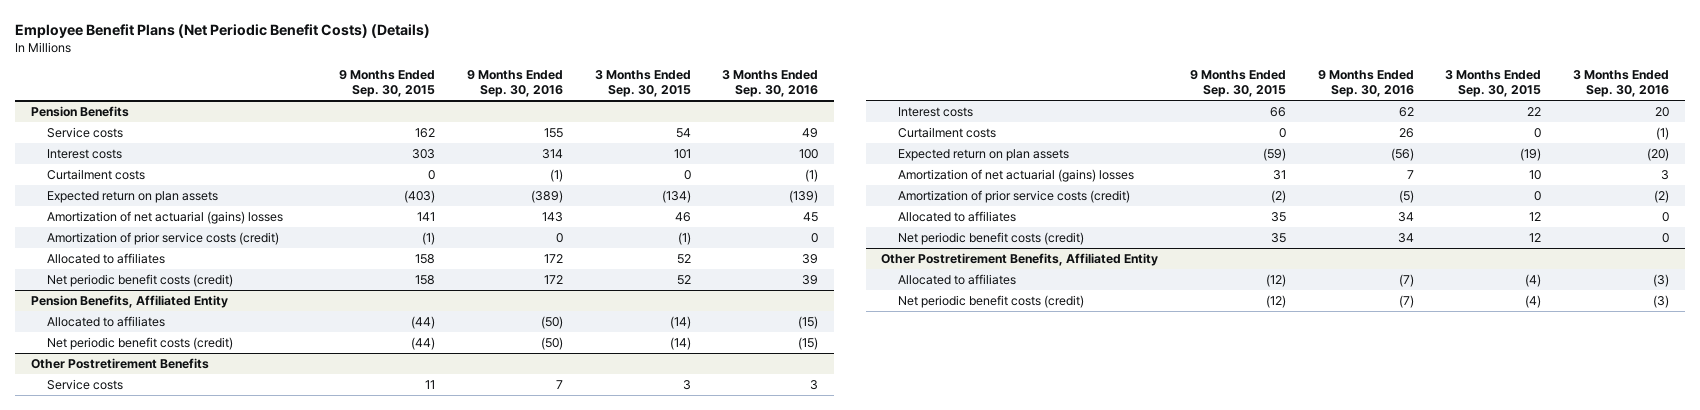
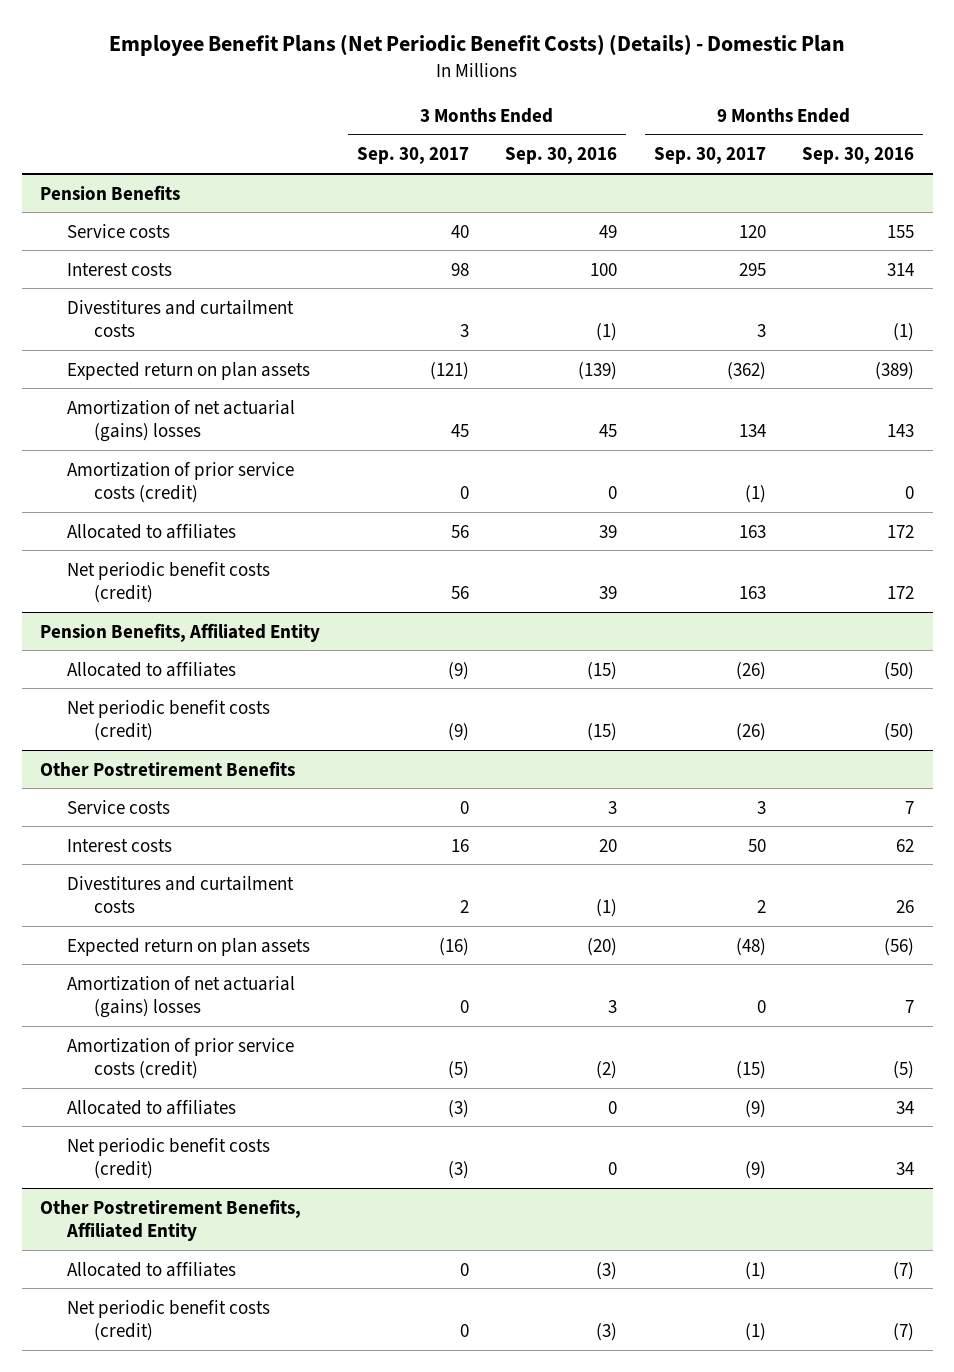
- Employee Benefit Plans (Net Periodic Benefit Costs) (Details)
+ Employee Benefit Plans (Net Periodic Benefit Costs) (Details) - Domestic Plan
- | 9 Months Ended Sep. 30, 2015 | 9 Months Ended Sep. 30, 2016 | 3 Months Ended Sep. 30, 2015 | 3 Months Ended Sep. 30, 2016
+ | 3 Months Ended Sep. 30, 2017 | 3 Months Ended Sep. 30, 2016 | 9 Months Ended Sep. 30, 2017 | 9 Months Ended Sep. 30, 2016
@ Pension Benefits
- Curtailment costs | 0 | (1) | 0 | (1)
+ Divestitures and curtailment costs | 3 | (1) | 3 | (1)
@ Other Postretirement Benefits
- Curtailment costs | 0 | 26 | 0 | (1)
+ Divestitures and curtailment costs | 2 | (1) | 2 | 26

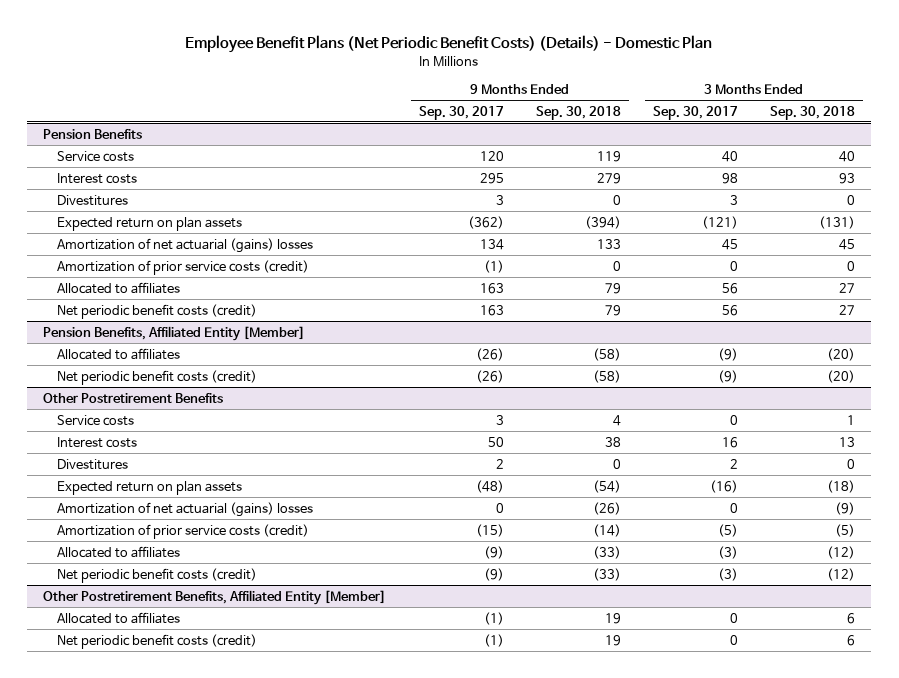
- | 3 Months Ended Sep. 30, 2017 | 3 Months Ended Sep. 30, 2016 | 9 Months Ended Sep. 30, 2017 | 9 Months Ended Sep. 30, 2016
+ | 9 Months Ended Sep. 30, 2017 | 9 Months Ended Sep. 30, 2018 | 3 Months Ended Sep. 30, 2017 | 3 Months Ended Sep. 30, 2018
@ Pension Benefits
- Divestitures and curtailment costs | 3 | (1) | 3 | (1)
+ Divestitures | 3 | 0 | 3 | 0
- Pension Benefits, Affiliated Entity
+ Pension Benefits, Affiliated Entity [Member]
@ Other Postretirement Benefits
- Divestitures and curtailment costs | 2 | (1) | 2 | 26
+ Divestitures | 2 | 0 | 2 | 0
- Other Postretirement Benefits, Affiliated Entity
+ Other Postretirement Benefits, Affiliated Entity [Member]

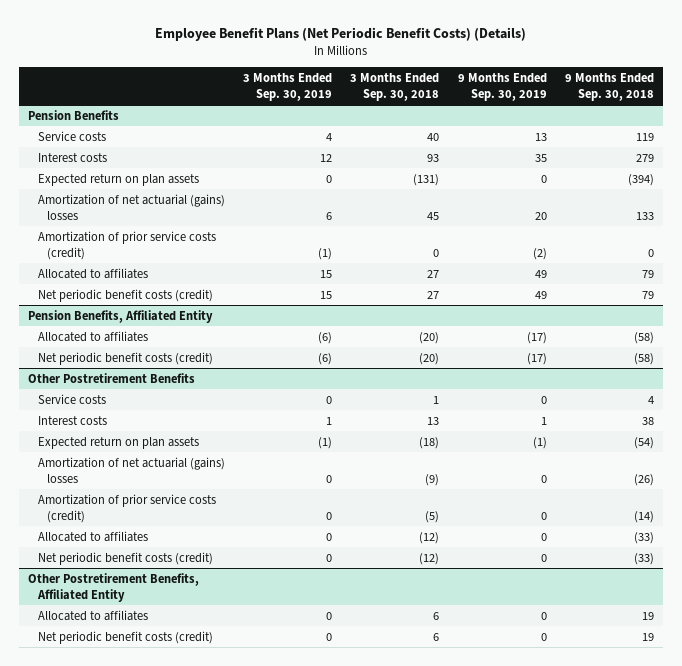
- Employee Benefit Plans (Net Periodic Benefit Costs) (Details) - Domestic Plan
+ Employee Benefit Plans (Net Periodic Benefit Costs) (Details)
- | 9 Months Ended Sep. 30, 2017 | 9 Months Ended Sep. 30, 2018 | 3 Months Ended Sep. 30, 2017 | 3 Months Ended Sep. 30, 2018
+ | 3 Months Ended Sep. 30, 2019 | 3 Months Ended Sep. 30, 2018 | 9 Months Ended Sep. 30, 2019 | 9 Months Ended Sep. 30, 2018
@ Pension Benefits
- Divestitures | 3 | 0 | 3 | 0
- Pension Benefits, Affiliated Entity [Member]
+ Pension Benefits, Affiliated Entity
@ Other Postretirement Benefits
- Divestitures | 2 | 0 | 2 | 0
- Other Postretirement Benefits, Affiliated Entity [Member]
+ Other Postretirement Benefits, Affiliated Entity

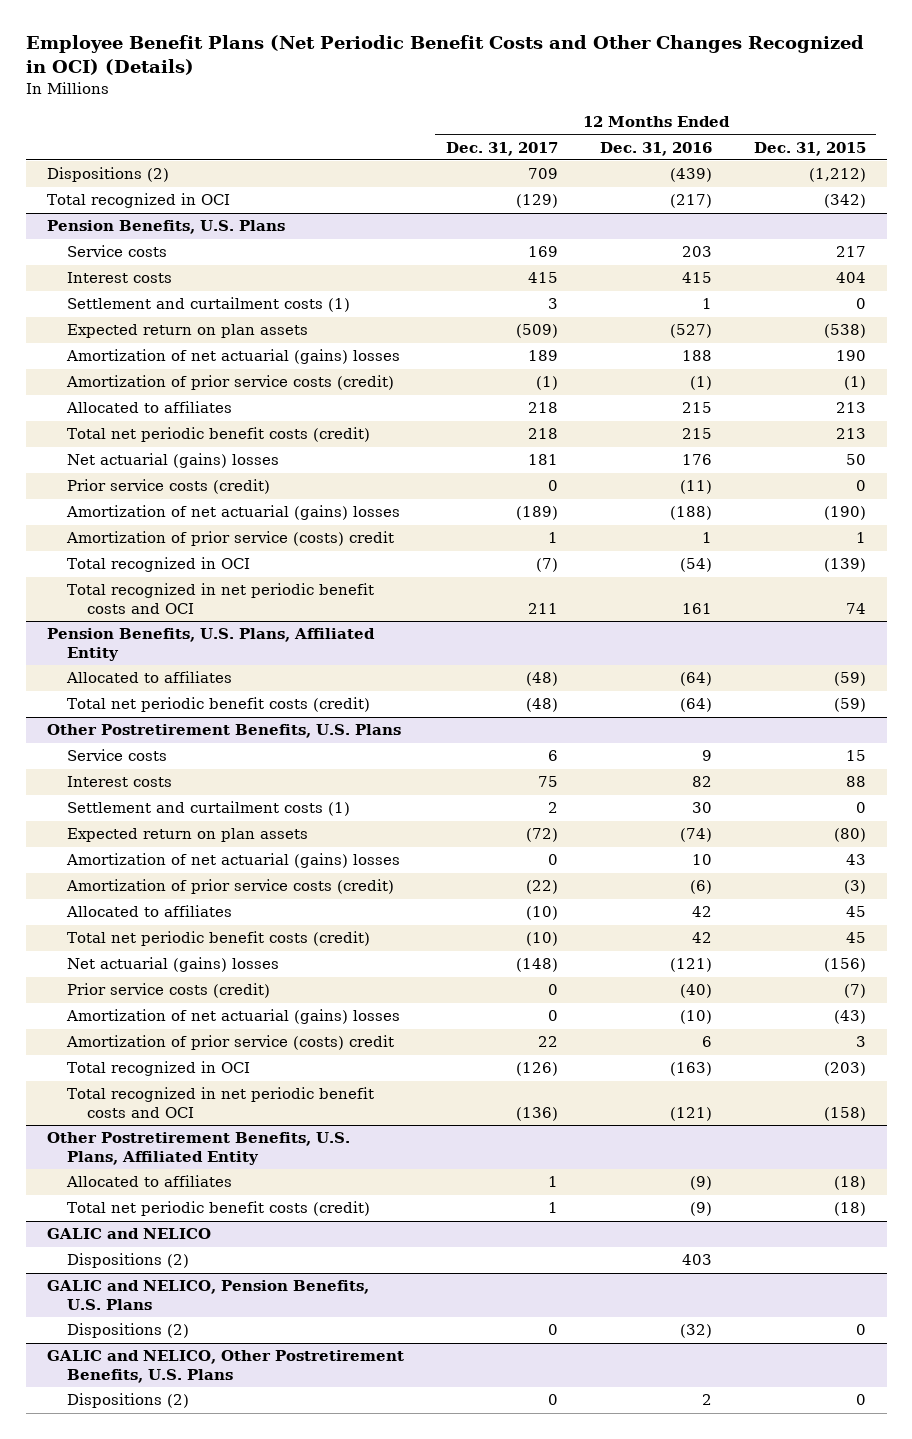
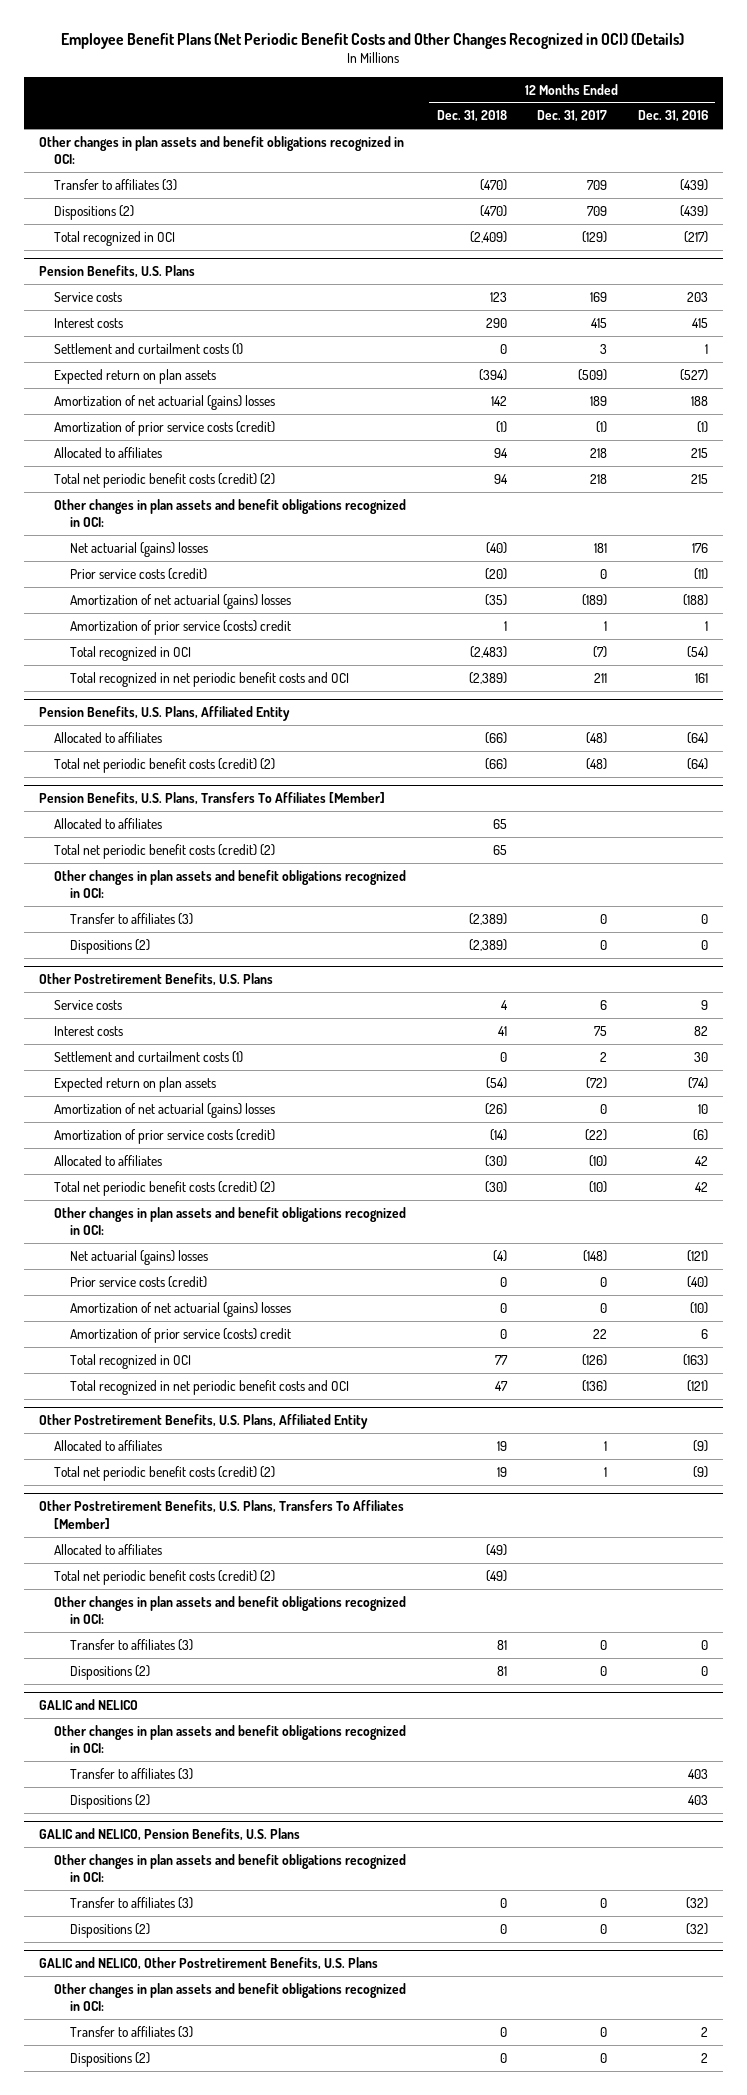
- | 12 Months Ended Dec. 31, 2017 | 12 Months Ended Dec. 31, 2016 | 12 Months Ended Dec. 31, 2015
+ | 12 Months Ended Dec. 31, 2018 | 12 Months Ended Dec. 31, 2017 | 12 Months Ended Dec. 31, 2016
+ Other changes in plan assets and benefit obligations recognized in OCI:
+ Transfer to affiliates (3) | (470) | 709 | (439)
@ Pension Benefits, U.S. Plans
- Total net periodic benefit costs (credit) | 218 | 215 | 213
+ Total net periodic benefit costs (credit) (2) | 94 | 218 | 215
+ Other changes in plan assets and benefit obligations recognized in OCI:
@ Pension Benefits, U.S. Plans, Affiliated Entity
- Total net periodic benefit costs (credit) | (48) | (64) | (59)
+ Total net periodic benefit costs (credit) (2) | (66) | (48) | (64)
+ Pension Benefits, U.S. Plans, Transfers To Affiliates [Member]
+ Allocated to affiliates | 65 | |
+ Total net periodic benefit costs (credit) (2) | 65 | |
+ Other changes in plan assets and benefit obligations recognized in OCI:
+ Transfer to affiliates (3) | (2,389) | 0 | 0
+ Dispositions (2) | (2,389) | 0 | 0
@ Other Postretirement Benefits, U.S. Plans
- Total net periodic benefit costs (credit) | (10) | 42 | 45
+ Total net periodic benefit costs (credit) (2) | (30) | (10) | 42
+ Other changes in plan assets and benefit obligations recognized in OCI:
@ Other Postretirement Benefits, U.S. Plans, Affiliated Entity
- Total net periodic benefit costs (credit) | 1 | (9) | (18)
+ Total net periodic benefit costs (credit) (2) | 19 | 1 | (9)
+ Other Postretirement Benefits, U.S. Plans, Transfers To Affiliates [Member]
+ Allocated to affiliates | (49) | |
+ Total net periodic benefit costs (credit) (2) | (49) | |
+ Other changes in plan assets and benefit obligations recognized in OCI:
+ Transfer to affiliates (3) | 81 | 0 | 0
+ Dispositions (2) | 81 | 0 | 0
@ GALIC and NELICO
+ Other changes in plan assets and benefit obligations recognized in OCI:
+ Transfer to affiliates (3) | | | 403
@ GALIC and NELICO, Pension Benefits, U.S. Plans
+ Other changes in plan assets and benefit obligations recognized in OCI:
+ Transfer to affiliates (3) | 0 | 0 | (32)
@ GALIC and NELICO, Other Postretirement Benefits, U.S. Plans
+ Other changes in plan assets and benefit obligations recognized in OCI:
+ Transfer to affiliates (3) | 0 | 0 | 2

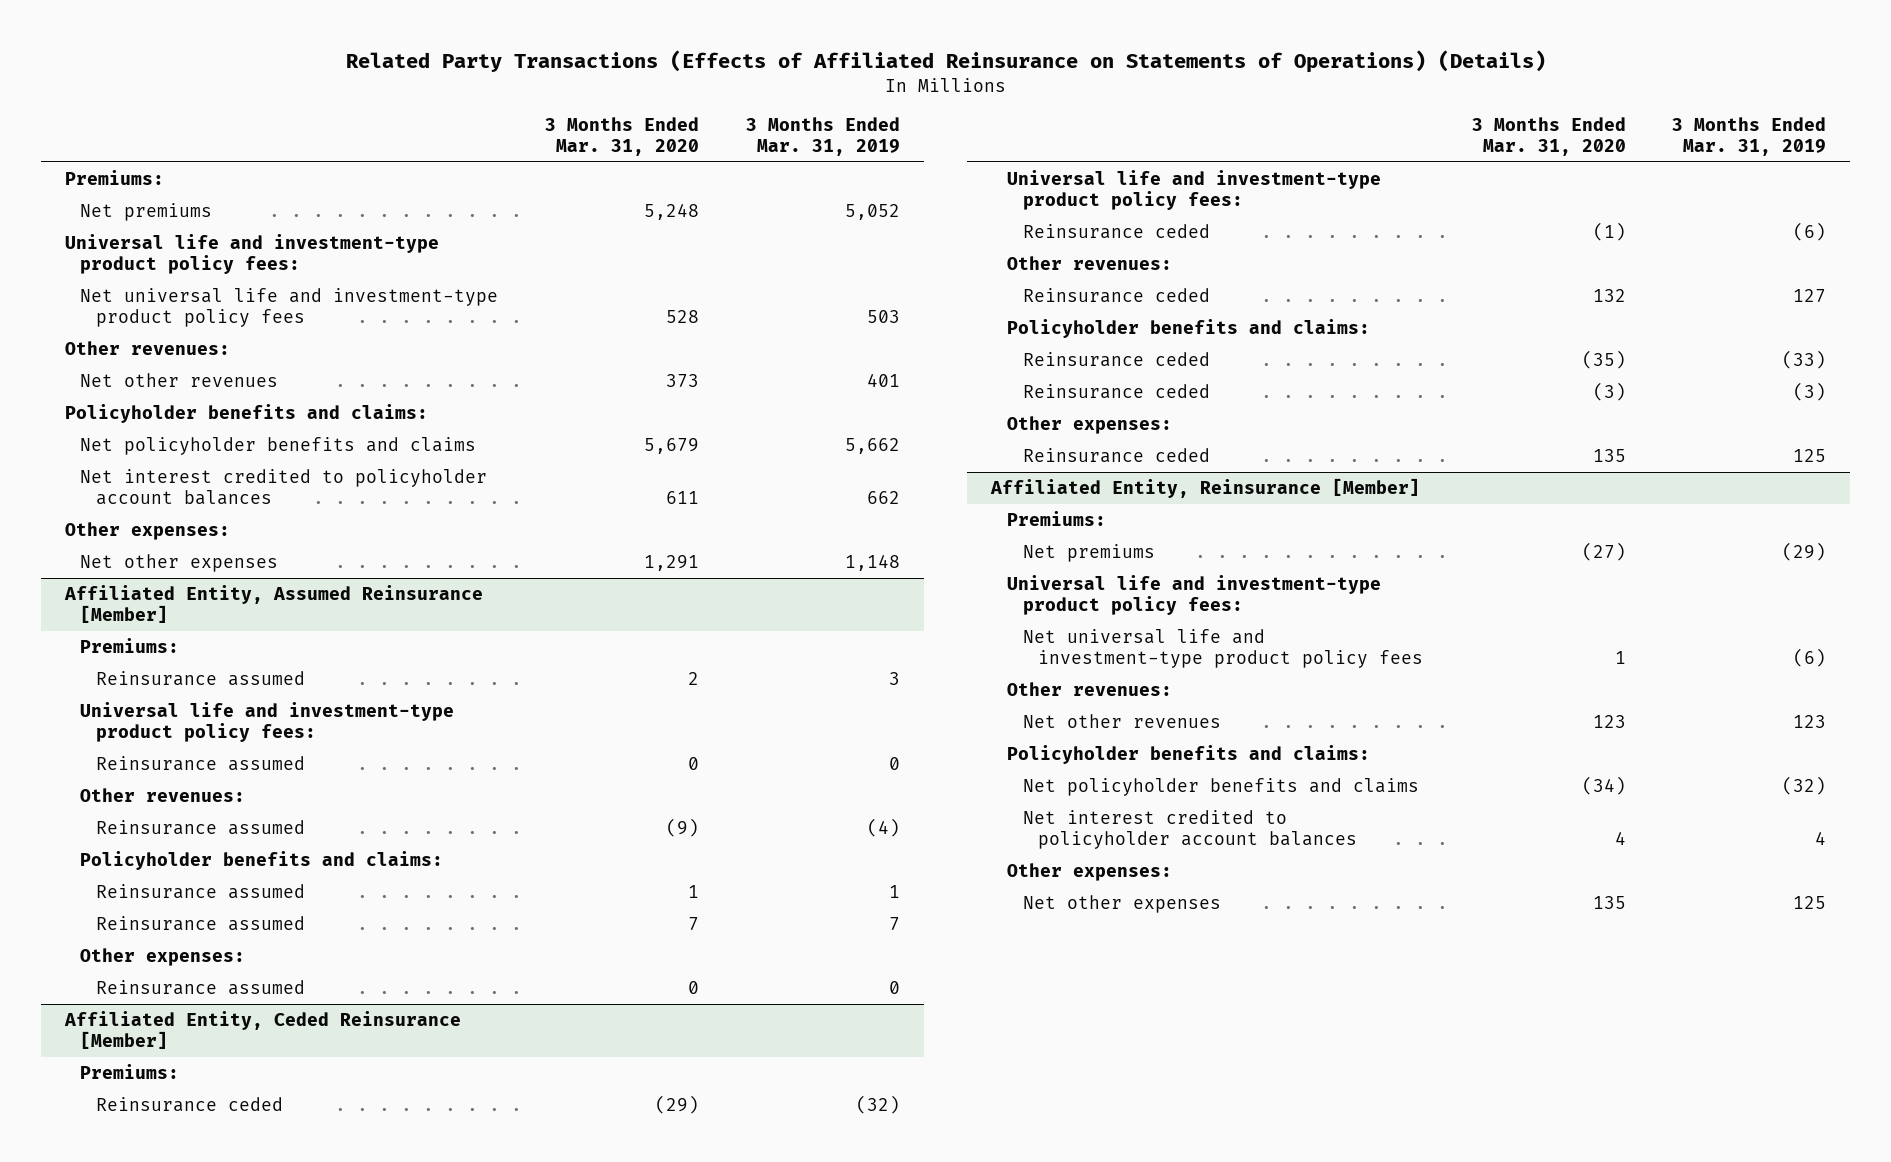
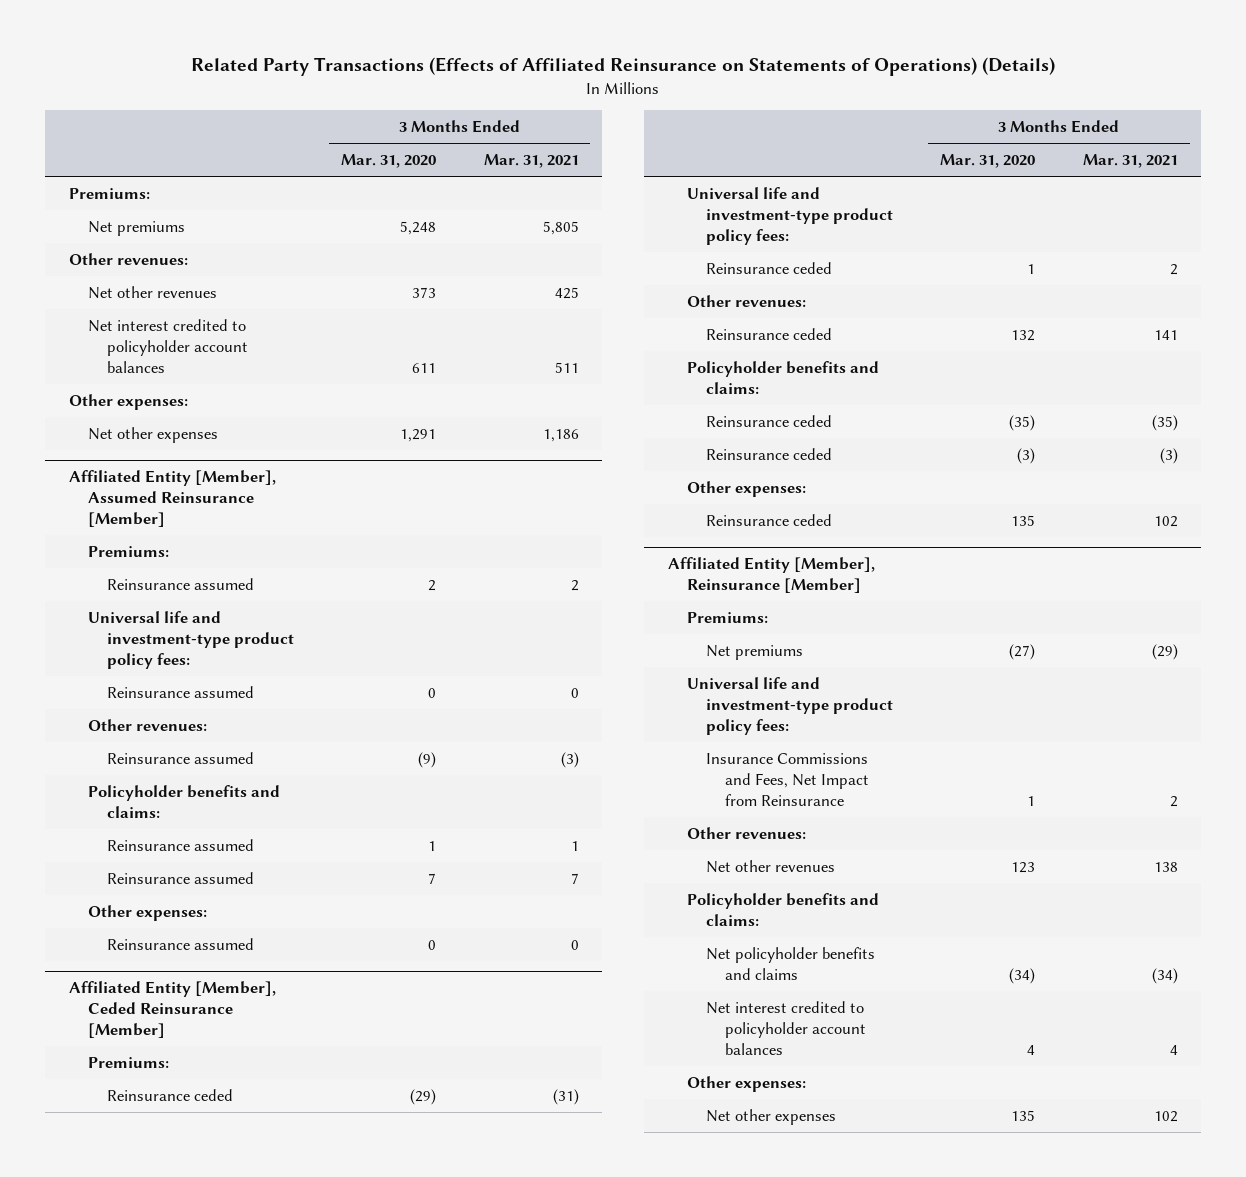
- | 3 Months Ended Mar. 31, 2020 | 3 Months Ended Mar. 31, 2019
+ | 3 Months Ended Mar. 31, 2020 | 3 Months Ended Mar. 31, 2021
- Universal life and investment-type product policy fees:
- Net universal life and investment-type product policy fees | 528 | 503
- Policyholder benefits and claims:
- Net policyholder benefits and claims | 5,679 | 5,662
- Affiliated Entity, Assumed Reinsurance [Member]
+ Affiliated Entity [Member], Assumed Reinsurance [Member]
- Affiliated Entity, Ceded Reinsurance [Member]
+ Affiliated Entity [Member], Ceded Reinsurance [Member]
- Reinsurance ceded | (1) | (6)
+ Reinsurance ceded | 1 | 2
- Affiliated Entity, Reinsurance [Member]
+ Affiliated Entity [Member], Reinsurance [Member]
- Net universal life and investment-type product policy fees | 1 | (6)
+ Insurance Commissions and Fees, Net Impact from Reinsurance | 1 | 2

